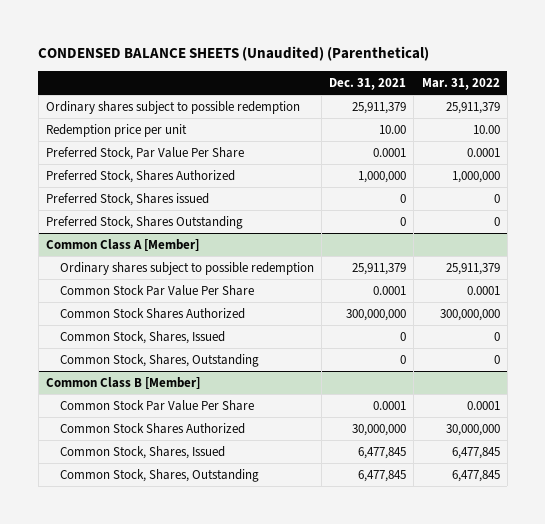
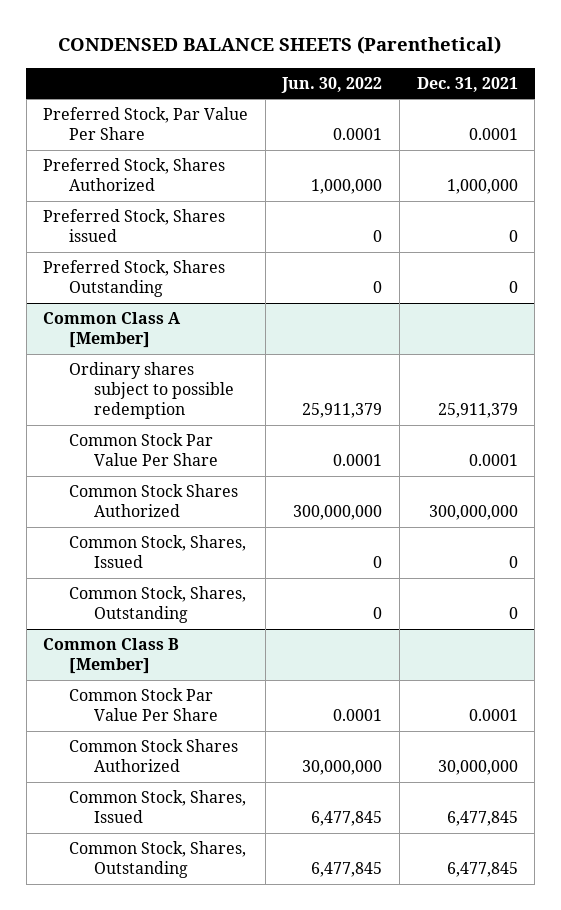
- CONDENSED BALANCE SHEETS (Unaudited) (Parenthetical)
+ CONDENSED BALANCE SHEETS (Parenthetical)
- | Dec. 31, 2021 | Mar. 31, 2022
+ | Jun. 30, 2022 | Dec. 31, 2021
- Ordinary shares subject to possible redemption | 25,911,379 | 25,911,379
- Redemption price per unit | 10.00 | 10.00

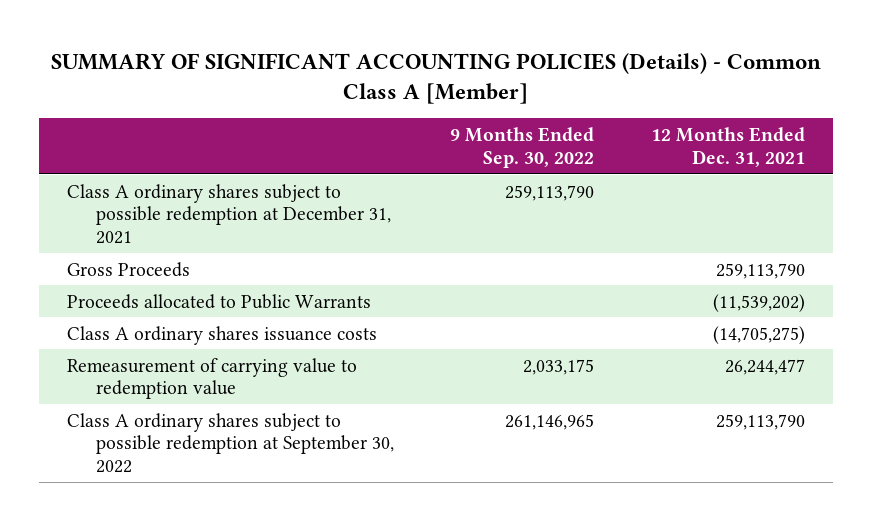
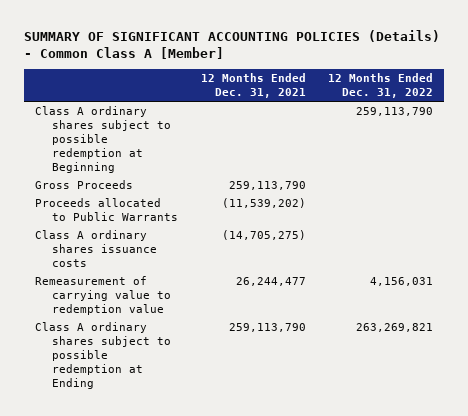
- | 9 Months Ended Sep. 30, 2022 | 12 Months Ended Dec. 31, 2021
+ | 12 Months Ended Dec. 31, 2021 | 12 Months Ended Dec. 31, 2022
- Class A ordinary shares subject to possible redemption at December 31, 2021 | 259,113,790 |
+ Class A ordinary shares subject to possible redemption at Beginning | | 259,113,790
- Class A ordinary shares subject to possible redemption at September 30, 2022 | 261,146,965 | 259,113,790
+ Class A ordinary shares subject to possible redemption at Ending | 259,113,790 | 263,269,821

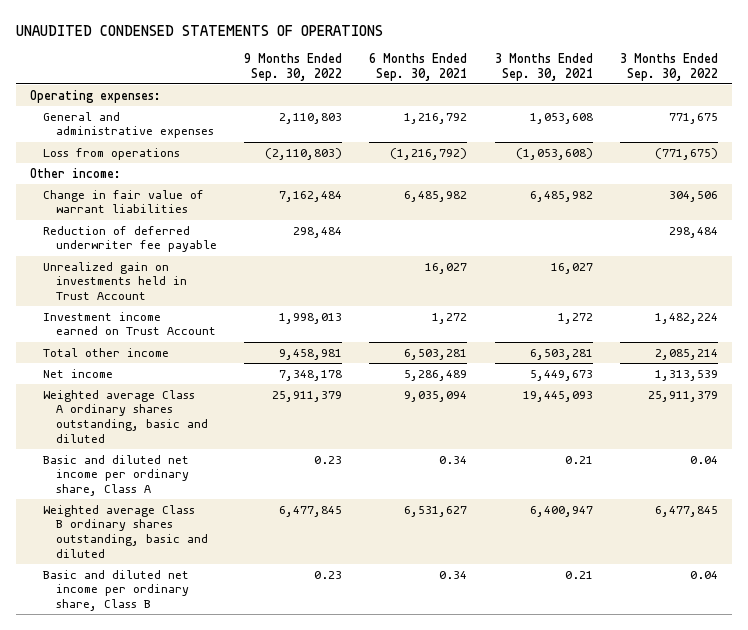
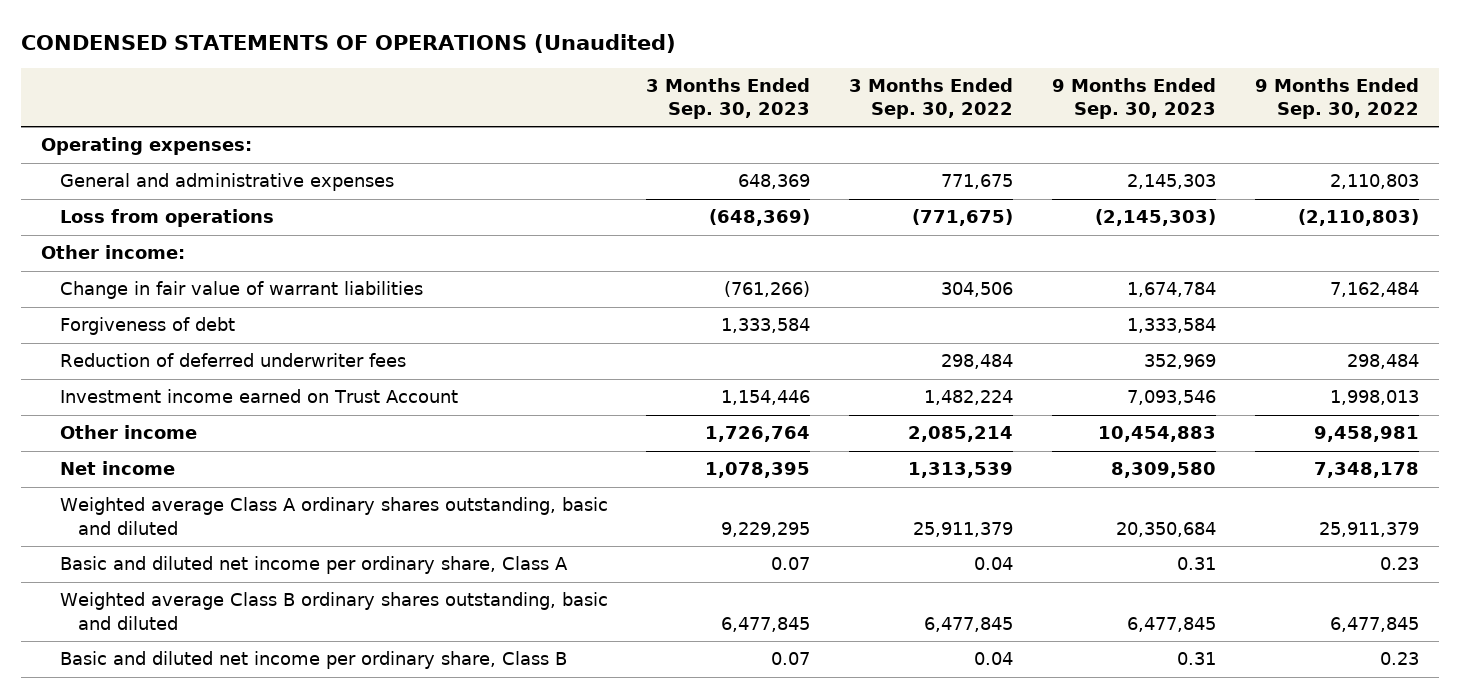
- UNAUDITED CONDENSED STATEMENTS OF OPERATIONS
+ CONDENSED STATEMENTS OF OPERATIONS (Unaudited)
- | 9 Months Ended Sep. 30, 2022 | 6 Months Ended Sep. 30, 2021 | 3 Months Ended Sep. 30, 2021 | 3 Months Ended Sep. 30, 2022
+ | 3 Months Ended Sep. 30, 2023 | 3 Months Ended Sep. 30, 2022 | 9 Months Ended Sep. 30, 2023 | 9 Months Ended Sep. 30, 2022
- Reduction of deferred underwriter fee payable | 298,484 | | | 298,484
- Unrealized gain on investments held in Trust Account | | 16,027 | 16,027 |
+ Forgiveness of debt | 1,333,584 | | 1,333,584 |
+ Reduction of deferred underwriter fees | | 298,484 | 352,969 | 298,484
- Total other income | 9,458,981 | 6,503,281 | 6,503,281 | 2,085,214
+ Other income | 1,726,764 | 2,085,214 | 10,454,883 | 9,458,981

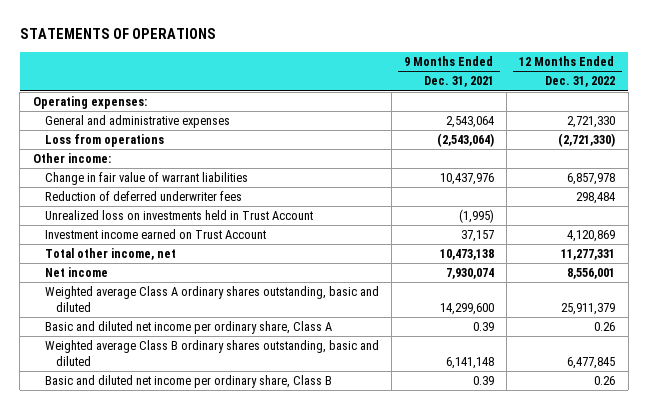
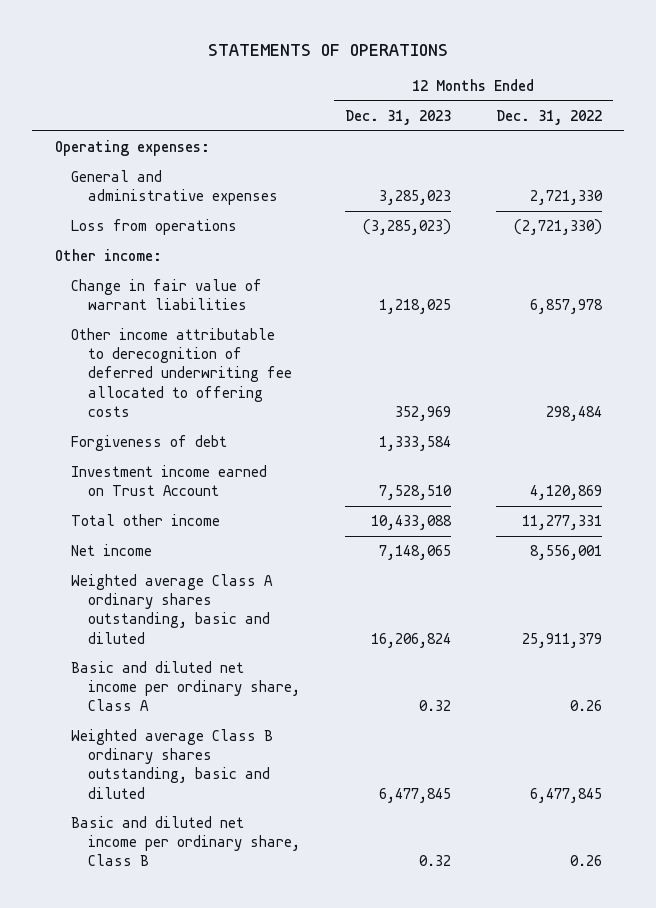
- | 9 Months Ended Dec. 31, 2021 | 12 Months Ended Dec. 31, 2022
+ | 12 Months Ended Dec. 31, 2023 | 12 Months Ended Dec. 31, 2022
- Reduction of deferred underwriter fees | | 298,484
- Unrealized loss on investments held in Trust Account | (1,995) |
+ Other income attributable to derecognition of deferred underwriting fee allocated to offering costs | 352,969 | 298,484
+ Forgiveness of debt | 1,333,584 |
- Total other income, net | 10,473,138 | 11,277,331
+ Total other income | 10,433,088 | 11,277,331

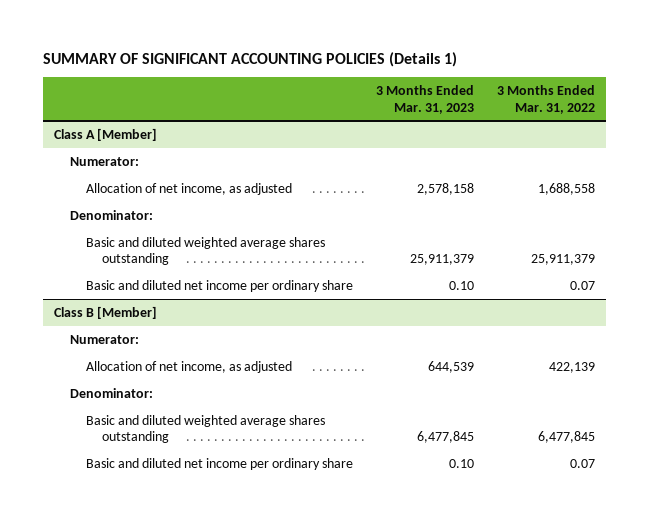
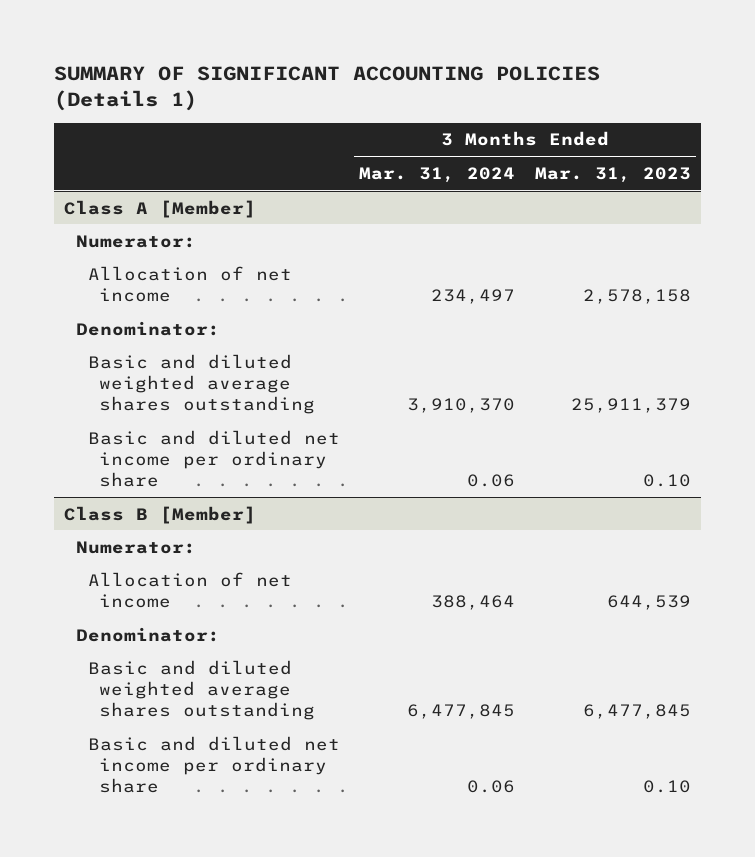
- | 3 Months Ended Mar. 31, 2023 | 3 Months Ended Mar. 31, 2022
+ | 3 Months Ended Mar. 31, 2024 | 3 Months Ended Mar. 31, 2023
@ Class A [Member]
- Allocation of net income, as adjusted | 2,578,158 | 1,688,558
+ Allocation of net income | 234,497 | 2,578,158
@ Class B [Member]
- Allocation of net income, as adjusted | 644,539 | 422,139
+ Allocation of net income | 388,464 | 644,539

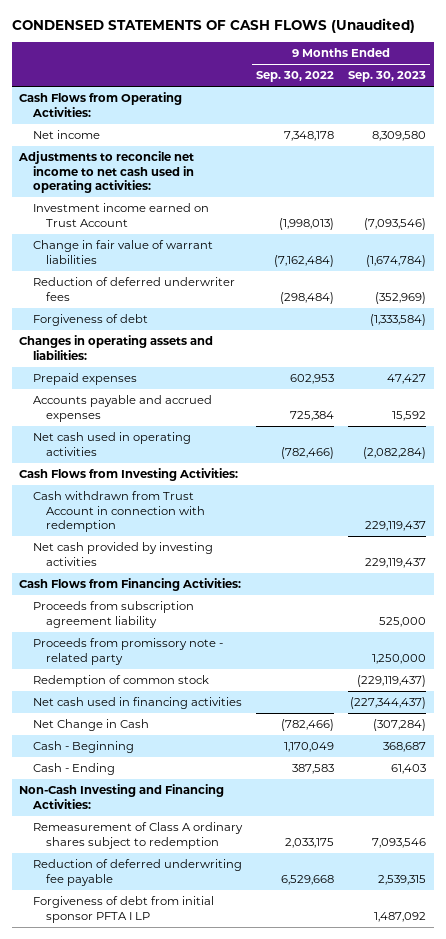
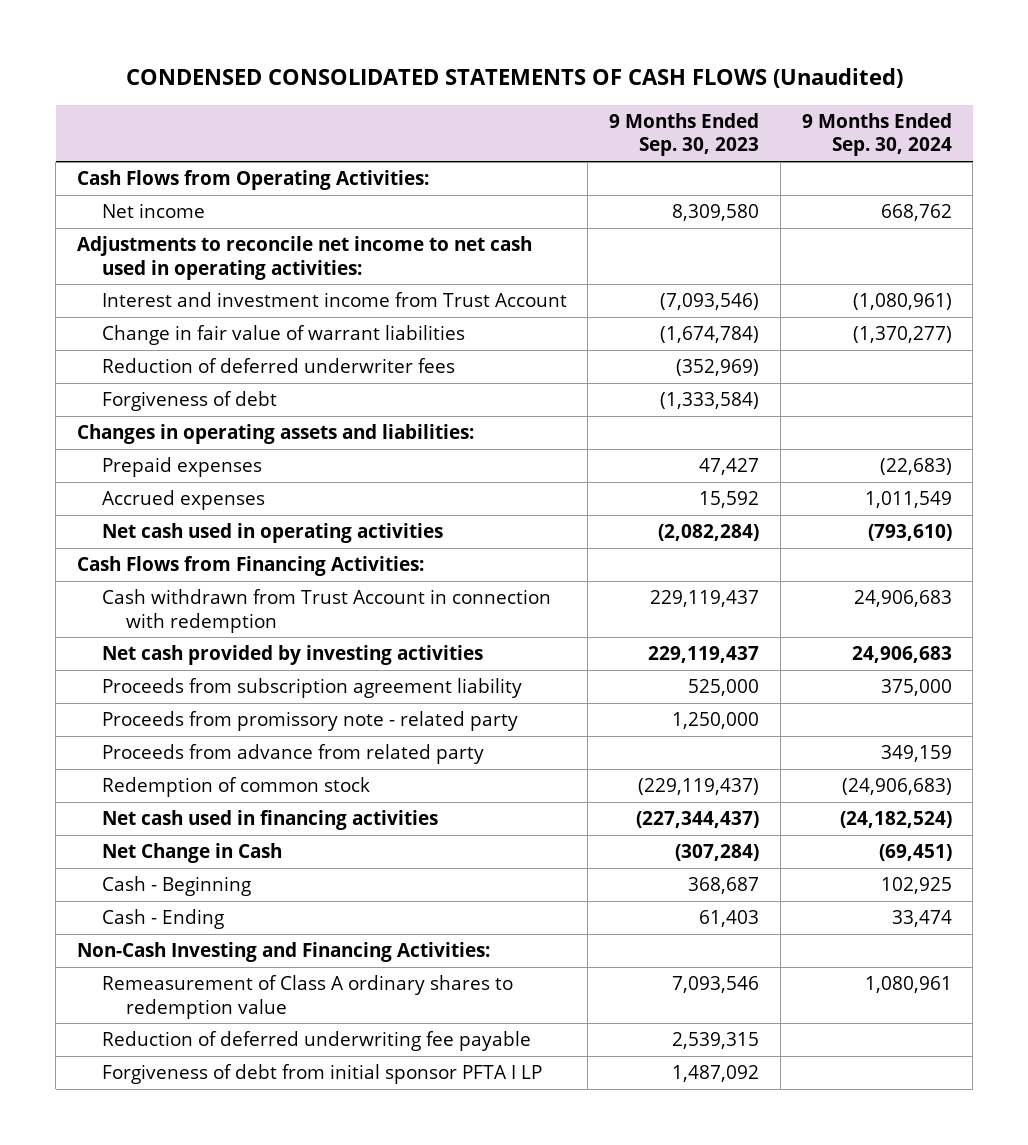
- CONDENSED STATEMENTS OF CASH FLOWS (Unaudited)
+ CONDENSED CONSOLIDATED STATEMENTS OF CASH FLOWS (Unaudited)
- | 9 Months Ended Sep. 30, 2022 | 9 Months Ended Sep. 30, 2023
+ | 9 Months Ended Sep. 30, 2023 | 9 Months Ended Sep. 30, 2024
- Investment income earned on Trust Account | (1,998,013) | (7,093,546)
+ Interest and investment income from Trust Account | (7,093,546) | (1,080,961)
- Accounts payable and accrued expenses | 725,384 | 15,592
+ Accrued expenses | 15,592 | 1,011,549
- Cash Flows from Investing Activities:
moved up: Cash Flows from Financing Activities:
+ Proceeds from advance from related party | | 349,159
- Remeasurement of Class A ordinary shares subject to redemption | 2,033,175 | 7,093,546
+ Remeasurement of Class A ordinary shares to redemption value | 7,093,546 | 1,080,961

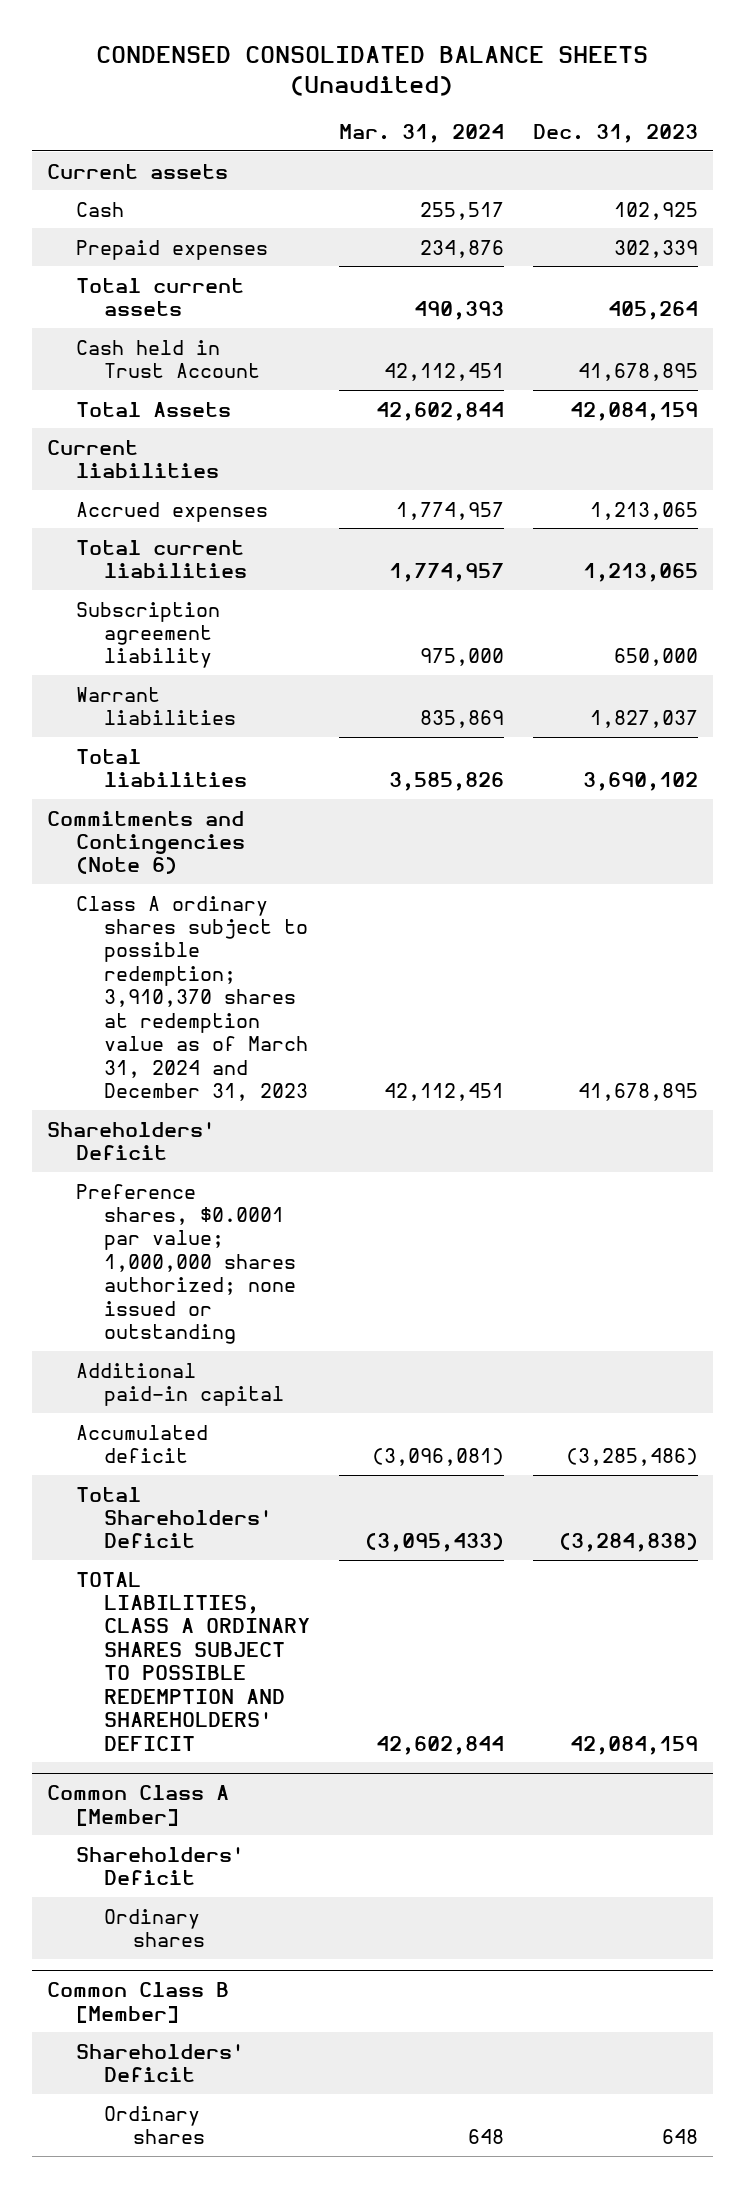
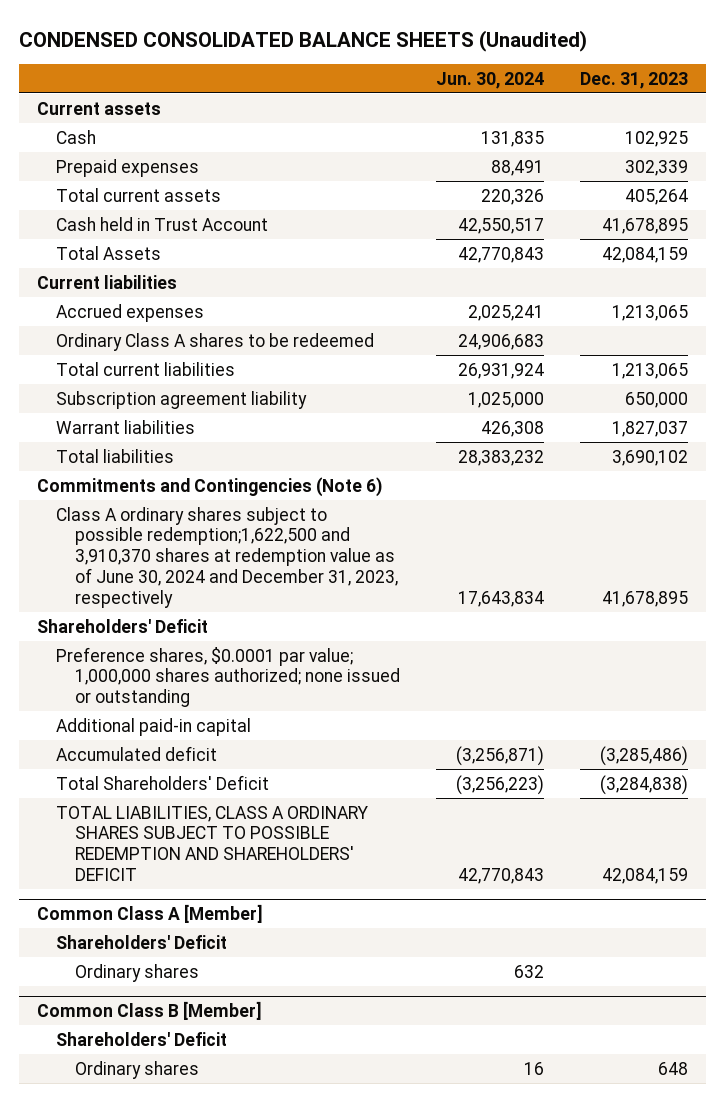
- | Mar. 31, 2024 | Dec. 31, 2023
+ | Jun. 30, 2024 | Dec. 31, 2023
+ Ordinary Class A shares to be redeemed | 24,906,683 |
- Class A ordinary shares subject to possible redemption; 3,910,370 shares at redemption value as of March 31, 2024 and December 31, 2023 | 42,112,451 | 41,678,895
+ Class A ordinary shares subject to possible redemption;1,622,500 and 3,910,370 shares at redemption value as of June 30, 2024 and December 31, 2023, respectively | 17,643,834 | 41,678,895

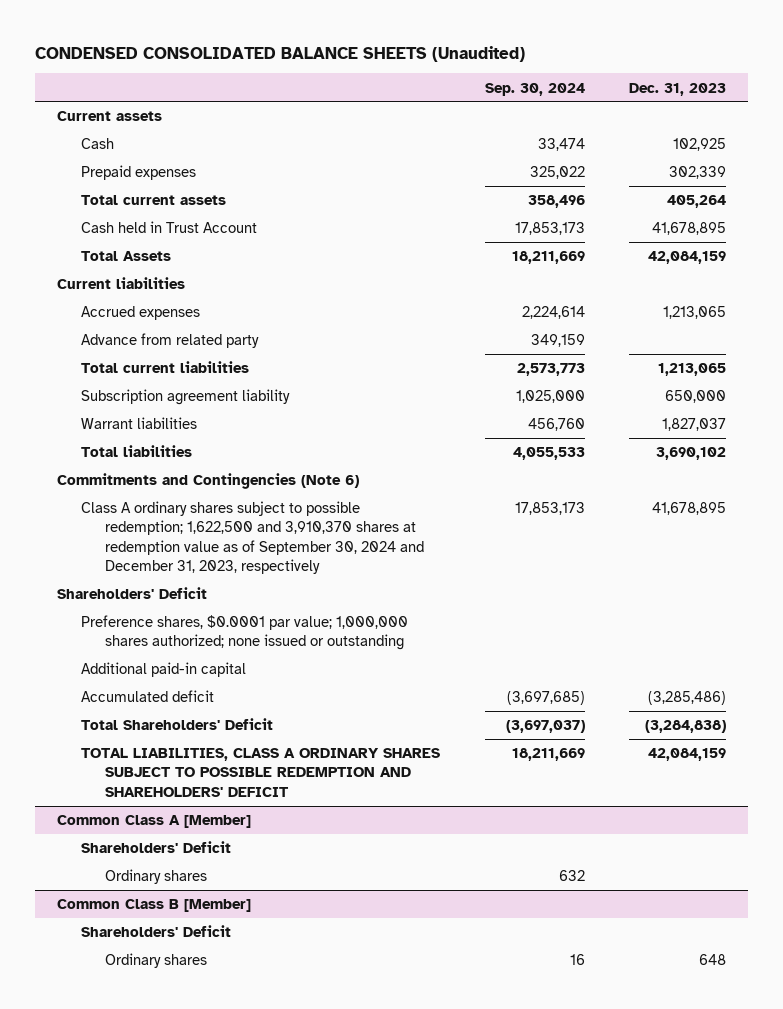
- | Jun. 30, 2024 | Dec. 31, 2023
+ | Sep. 30, 2024 | Dec. 31, 2023
- Ordinary Class A shares to be redeemed | 24,906,683 |
+ Advance from related party | 349,159 |
- Class A ordinary shares subject to possible redemption;1,622,500 and 3,910,370 shares at redemption value as of June 30, 2024 and December 31, 2023, respectively | 17,643,834 | 41,678,895
+ Class A ordinary shares subject to possible redemption; 1,622,500 and 3,910,370 shares at redemption value as of September 30, 2024 and December 31, 2023, respectively | 17,853,173 | 41,678,895

